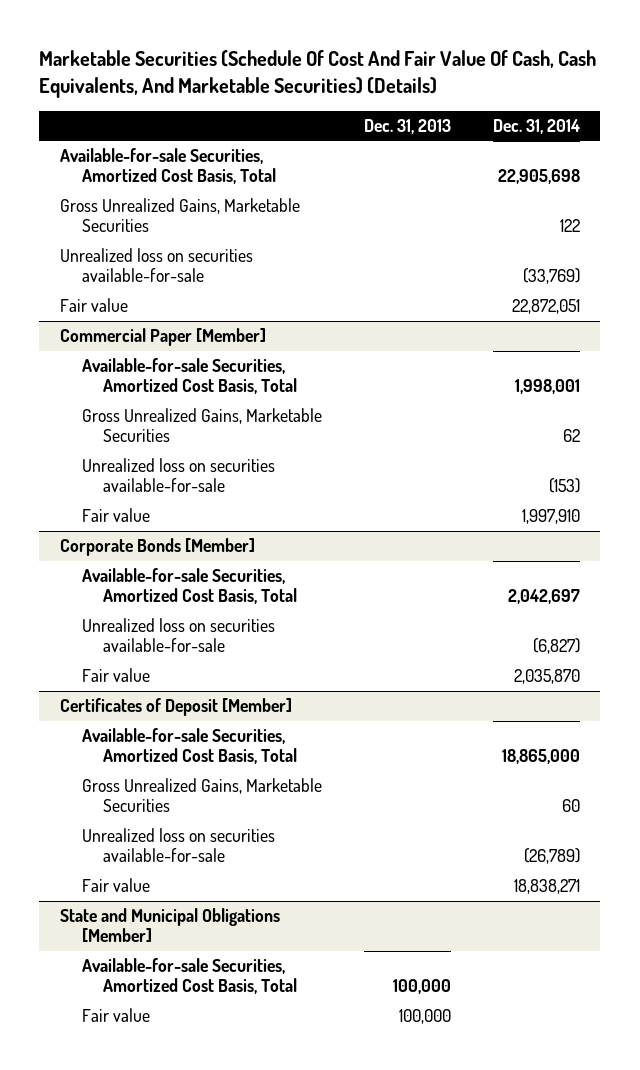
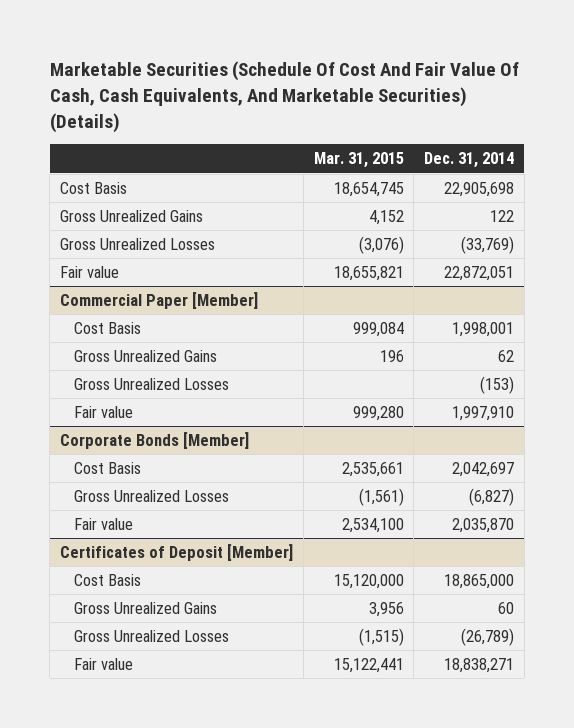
- | Dec. 31, 2013 | Dec. 31, 2014
+ | Mar. 31, 2015 | Dec. 31, 2014
- Available-for-sale Securities, Amortized Cost Basis, Total | | 22,905,698
- Gross Unrealized Gains, Marketable Securities | | 122
- Unrealized loss on securities available-for-sale | | (33,769)
+ Cost Basis | 18,654,745 | 22,905,698
+ Gross Unrealized Gains | 4,152 | 122
+ Gross Unrealized Losses | (3,076) | (33,769)
@ Commercial Paper [Member]
- Available-for-sale Securities, Amortized Cost Basis, Total | | 1,998,001
- Gross Unrealized Gains, Marketable Securities | | 62
- Unrealized loss on securities available-for-sale | | (153)
+ Cost Basis | 999,084 | 1,998,001
+ Gross Unrealized Gains | 196 | 62
+ Gross Unrealized Losses | | (153)
@ Corporate Bonds [Member]
- Available-for-sale Securities, Amortized Cost Basis, Total | | 2,042,697
- Unrealized loss on securities available-for-sale | | (6,827)
+ Cost Basis | 2,535,661 | 2,042,697
+ Gross Unrealized Losses | (1,561) | (6,827)
@ Certificates of Deposit [Member]
- Available-for-sale Securities, Amortized Cost Basis, Total | | 18,865,000
- Gross Unrealized Gains, Marketable Securities | | 60
- Unrealized loss on securities available-for-sale | | (26,789)
+ Cost Basis | 15,120,000 | 18,865,000
+ Gross Unrealized Gains | 3,956 | 60
+ Gross Unrealized Losses | (1,515) | (26,789)
- State and Municipal Obligations [Member]
- Available-for-sale Securities, Amortized Cost Basis, Total | 100,000 |
- Fair value | 100,000 |

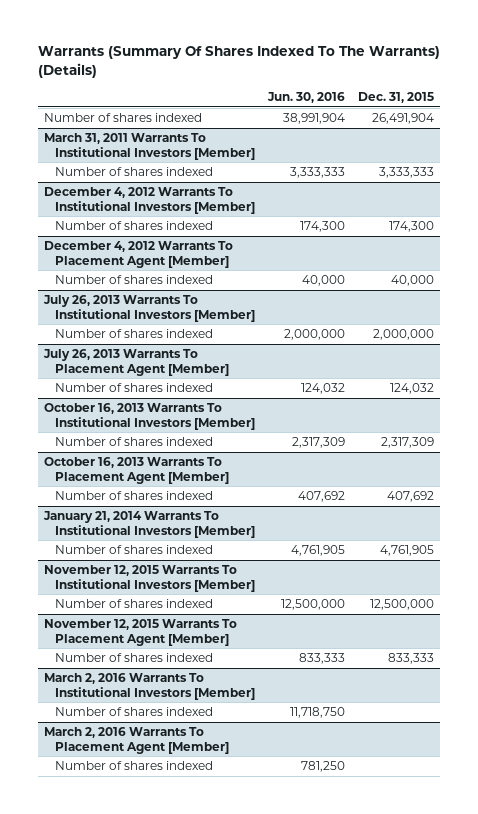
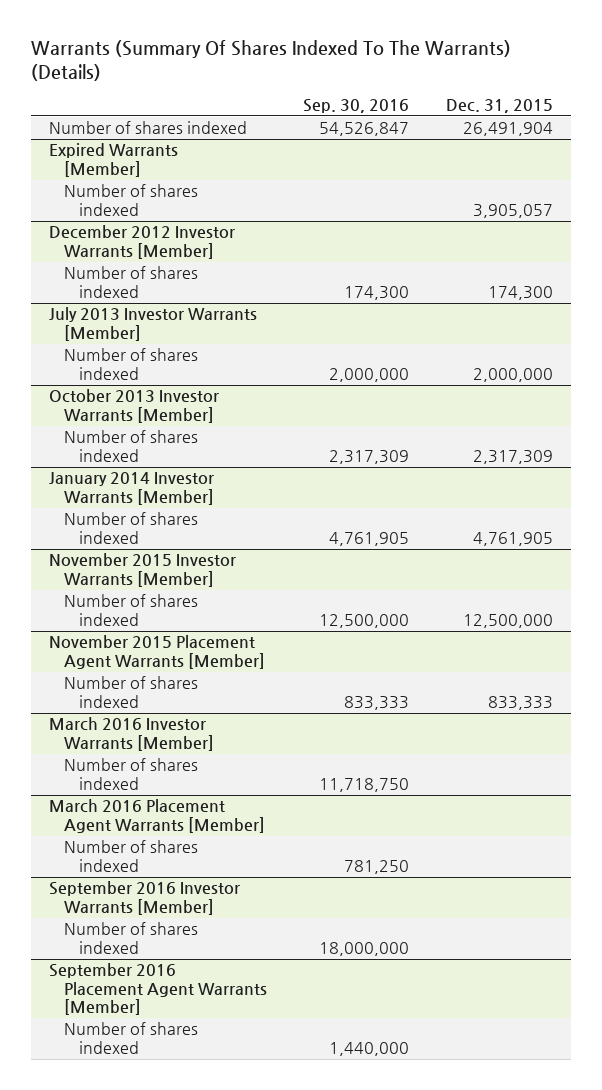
- | Jun. 30, 2016 | Dec. 31, 2015
+ | Sep. 30, 2016 | Dec. 31, 2015
- March 31, 2011 Warrants To Institutional Investors [Member]
- Number of shares indexed | 3,333,333 | 3,333,333
- December 4, 2012 Warrants To Institutional Investors [Member]
+ Expired Warrants [Member]
+ Number of shares indexed | | 3,905,057
+ December 2012 Investor Warrants [Member]
- December 4, 2012 Warrants To Placement Agent [Member]
- Number of shares indexed | 40,000 | 40,000
- July 26, 2013 Warrants To Institutional Investors [Member]
+ July 2013 Investor Warrants [Member]
- July 26, 2013 Warrants To Placement Agent [Member]
- Number of shares indexed | 124,032 | 124,032
- October 16, 2013 Warrants To Institutional Investors [Member]
+ October 2013 Investor Warrants [Member]
- October 16, 2013 Warrants To Placement Agent [Member]
- Number of shares indexed | 407,692 | 407,692
- January 21, 2014 Warrants To Institutional Investors [Member]
+ January 2014 Investor Warrants [Member]
- November 12, 2015 Warrants To Institutional Investors [Member]
+ November 2015 Investor Warrants [Member]
- November 12, 2015 Warrants To Placement Agent [Member]
+ November 2015 Placement Agent Warrants [Member]
- March 2, 2016 Warrants To Institutional Investors [Member]
+ March 2016 Investor Warrants [Member]
- March 2, 2016 Warrants To Placement Agent [Member]
+ March 2016 Placement Agent Warrants [Member]
+ September 2016 Investor Warrants [Member]
+ Number of shares indexed | 18,000,000 |
+ September 2016 Placement Agent Warrants [Member]
+ Number of shares indexed | 1,440,000 |

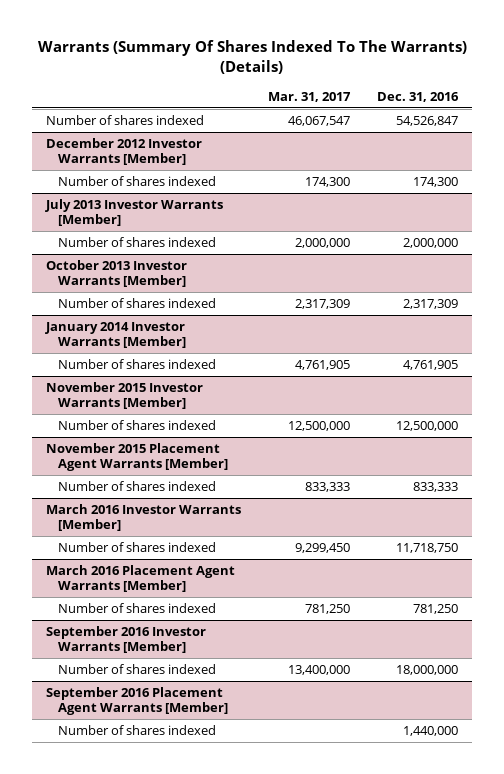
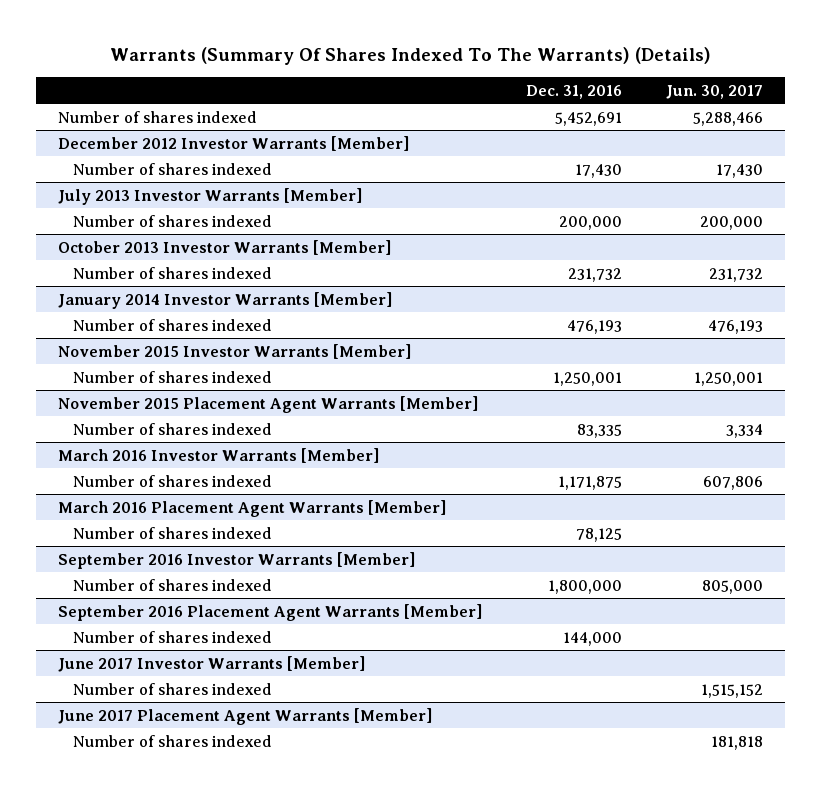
- | Mar. 31, 2017 | Dec. 31, 2016
+ | Dec. 31, 2016 | Jun. 30, 2017
- Number of shares indexed | 46,067,547 | 54,526,847
+ Number of shares indexed | 5,452,691 | 5,288,466
@ December 2012 Investor Warrants [Member]
- Number of shares indexed | 174,300 | 174,300
+ Number of shares indexed | 17,430 | 17,430
@ July 2013 Investor Warrants [Member]
- Number of shares indexed | 2,000,000 | 2,000,000
+ Number of shares indexed | 200,000 | 200,000
@ October 2013 Investor Warrants [Member]
- Number of shares indexed | 2,317,309 | 2,317,309
+ Number of shares indexed | 231,732 | 231,732
@ January 2014 Investor Warrants [Member]
- Number of shares indexed | 4,761,905 | 4,761,905
+ Number of shares indexed | 476,193 | 476,193
@ November 2015 Investor Warrants [Member]
- Number of shares indexed | 12,500,000 | 12,500,000
+ Number of shares indexed | 1,250,001 | 1,250,001
@ November 2015 Placement Agent Warrants [Member]
- Number of shares indexed | 833,333 | 833,333
+ Number of shares indexed | 83,335 | 3,334
@ March 2016 Investor Warrants [Member]
- Number of shares indexed | 9,299,450 | 11,718,750
+ Number of shares indexed | 1,171,875 | 607,806
@ March 2016 Placement Agent Warrants [Member]
- Number of shares indexed | 781,250 | 781,250
+ Number of shares indexed | 78,125 |
@ September 2016 Investor Warrants [Member]
- Number of shares indexed | 13,400,000 | 18,000,000
+ Number of shares indexed | 1,800,000 | 805,000
@ September 2016 Placement Agent Warrants [Member]
- Number of shares indexed | | 1,440,000
+ Number of shares indexed | 144,000 |
+ June 2017 Investor Warrants [Member]
+ Number of shares indexed | | 1,515,152
+ June 2017 Placement Agent Warrants [Member]
+ Number of shares indexed | | 181,818

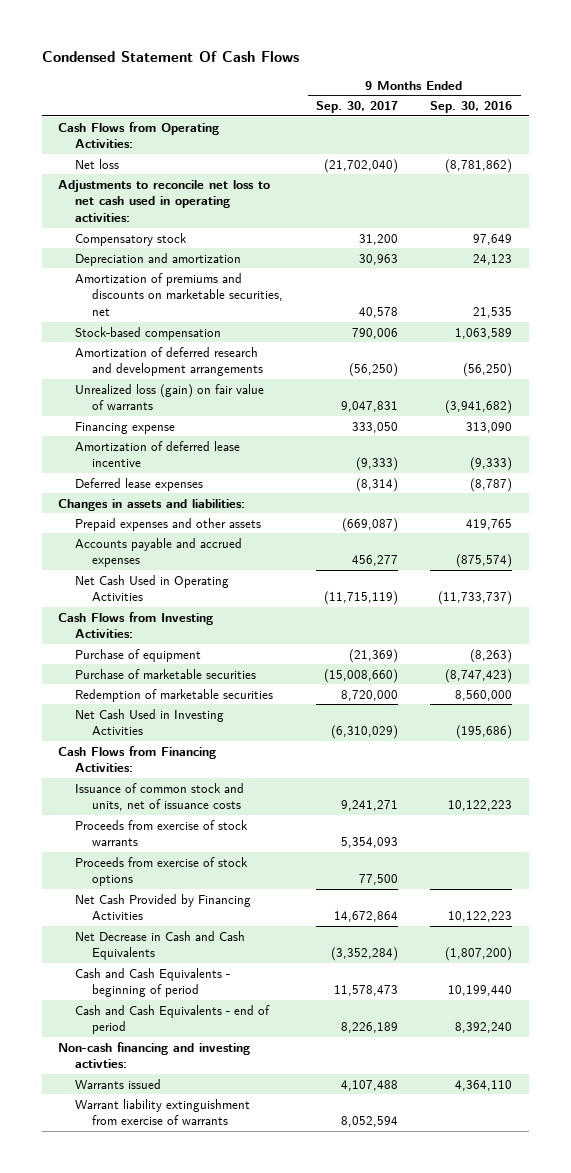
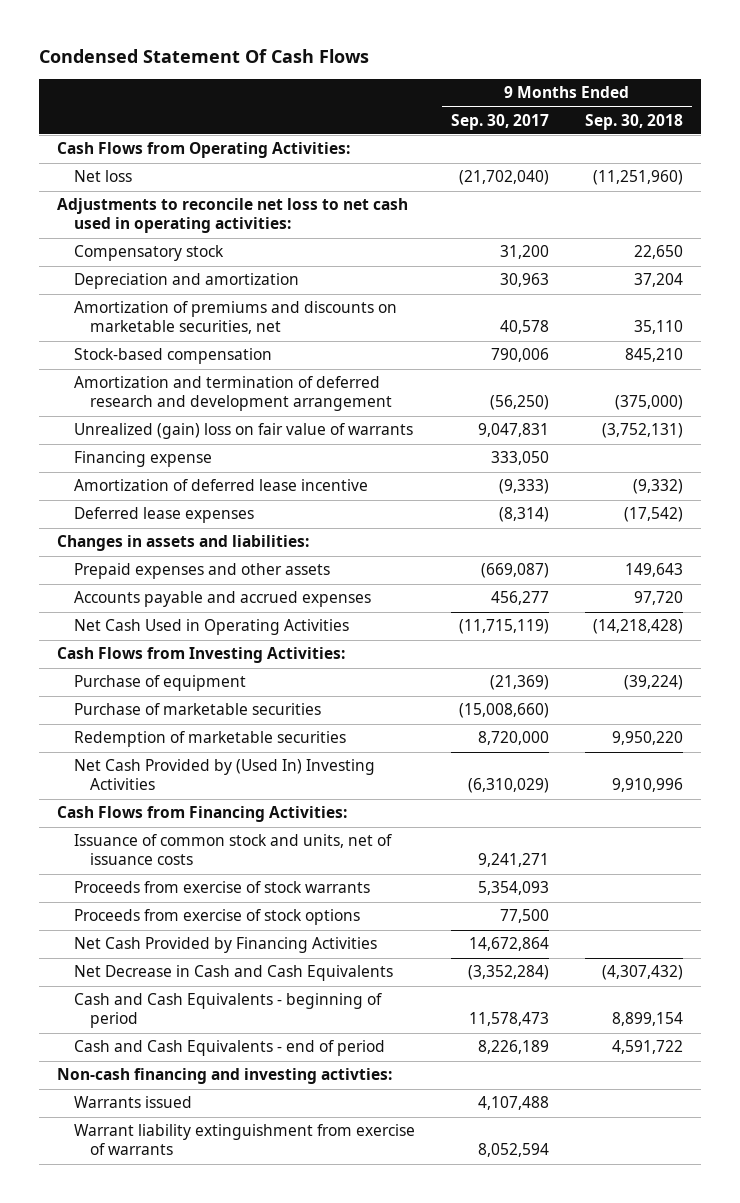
- | 9 Months Ended Sep. 30, 2017 | 9 Months Ended Sep. 30, 2016
+ | 9 Months Ended Sep. 30, 2017 | 9 Months Ended Sep. 30, 2018
- Amortization of deferred research and development arrangements | (56,250) | (56,250)
- Unrealized loss (gain) on fair value of warrants | 9,047,831 | (3,941,682)
+ Amortization and termination of deferred research and development arrangement | (56,250) | (375,000)
+ Unrealized (gain) loss on fair value of warrants | 9,047,831 | (3,752,131)
- Net Cash Used in Investing Activities | (6,310,029) | (195,686)
+ Net Cash Provided by (Used In) Investing Activities | (6,310,029) | 9,910,996

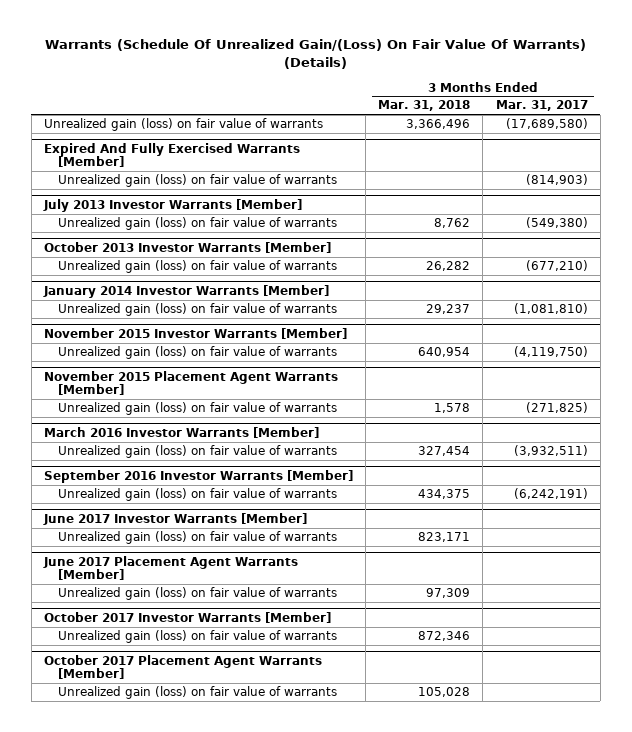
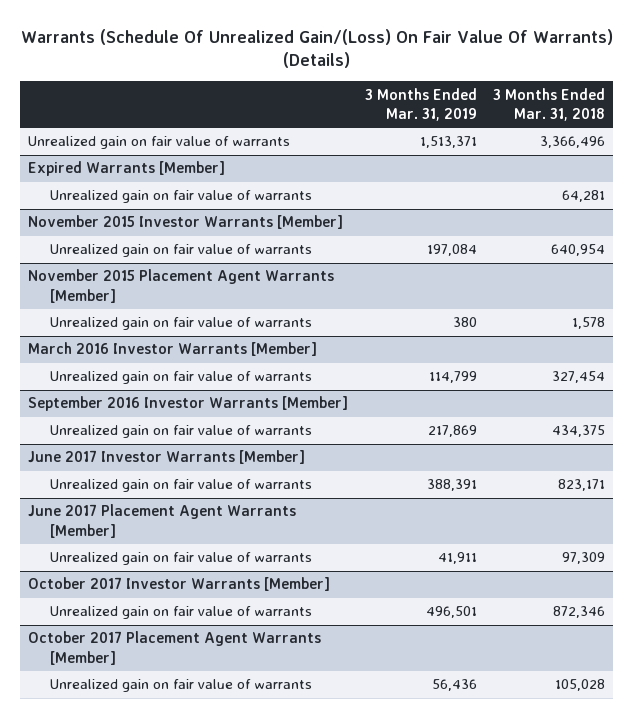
- | 3 Months Ended Mar. 31, 2018 | 3 Months Ended Mar. 31, 2017
+ | 3 Months Ended Mar. 31, 2019 | 3 Months Ended Mar. 31, 2018
- Unrealized gain (loss) on fair value of warrants | 3,366,496 | (17,689,580)
- Expired And Fully Exercised Warrants [Member]
- Unrealized gain (loss) on fair value of warrants | | (814,903)
- July 2013 Investor Warrants [Member]
- Unrealized gain (loss) on fair value of warrants | 8,762 | (549,380)
- October 2013 Investor Warrants [Member]
- Unrealized gain (loss) on fair value of warrants | 26,282 | (677,210)
- January 2014 Investor Warrants [Member]
- Unrealized gain (loss) on fair value of warrants | 29,237 | (1,081,810)
+ Unrealized gain on fair value of warrants | 1,513,371 | 3,366,496
+ Expired Warrants [Member]
+ Unrealized gain on fair value of warrants | | 64,281
@ November 2015 Investor Warrants [Member]
- Unrealized gain (loss) on fair value of warrants | 640,954 | (4,119,750)
+ Unrealized gain on fair value of warrants | 197,084 | 640,954
@ November 2015 Placement Agent Warrants [Member]
- Unrealized gain (loss) on fair value of warrants | 1,578 | (271,825)
+ Unrealized gain on fair value of warrants | 380 | 1,578
@ March 2016 Investor Warrants [Member]
- Unrealized gain (loss) on fair value of warrants | 327,454 | (3,932,511)
+ Unrealized gain on fair value of warrants | 114,799 | 327,454
@ September 2016 Investor Warrants [Member]
- Unrealized gain (loss) on fair value of warrants | 434,375 | (6,242,191)
+ Unrealized gain on fair value of warrants | 217,869 | 434,375
@ June 2017 Investor Warrants [Member]
- Unrealized gain (loss) on fair value of warrants | 823,171 |
+ Unrealized gain on fair value of warrants | 388,391 | 823,171
@ June 2017 Placement Agent Warrants [Member]
- Unrealized gain (loss) on fair value of warrants | 97,309 |
+ Unrealized gain on fair value of warrants | 41,911 | 97,309
@ October 2017 Investor Warrants [Member]
- Unrealized gain (loss) on fair value of warrants | 872,346 |
+ Unrealized gain on fair value of warrants | 496,501 | 872,346
@ October 2017 Placement Agent Warrants [Member]
- Unrealized gain (loss) on fair value of warrants | 105,028 |
+ Unrealized gain on fair value of warrants | 56,436 | 105,028

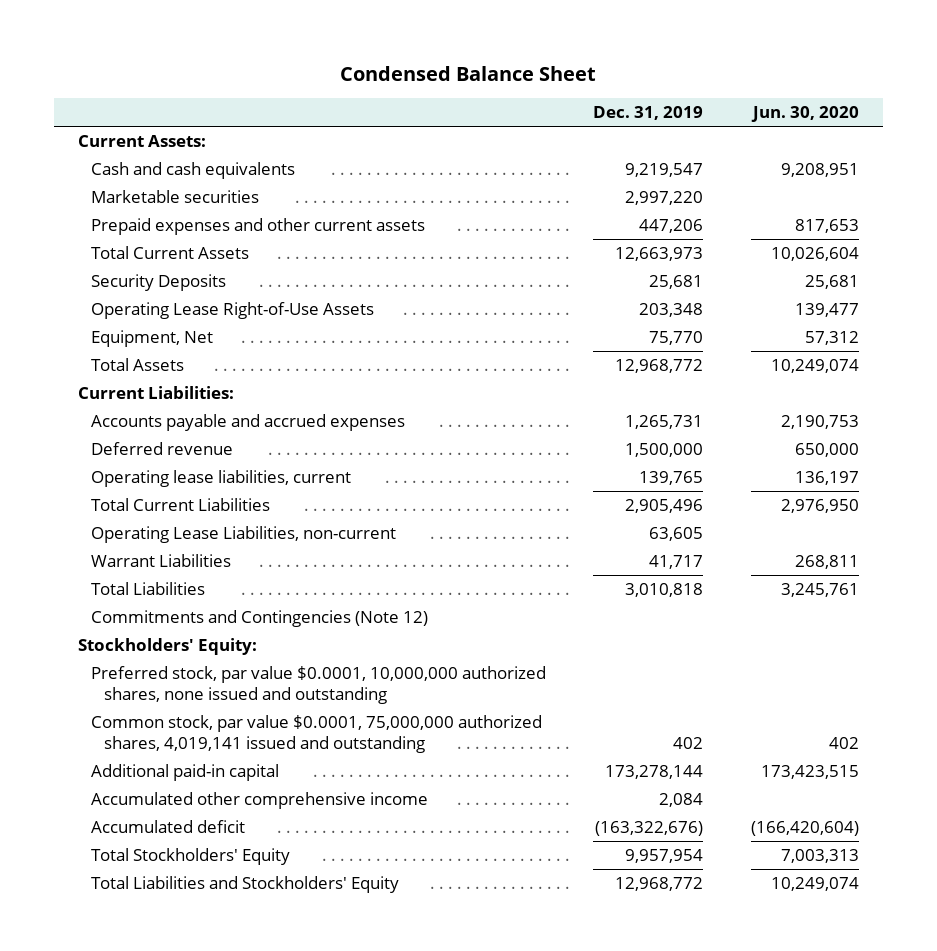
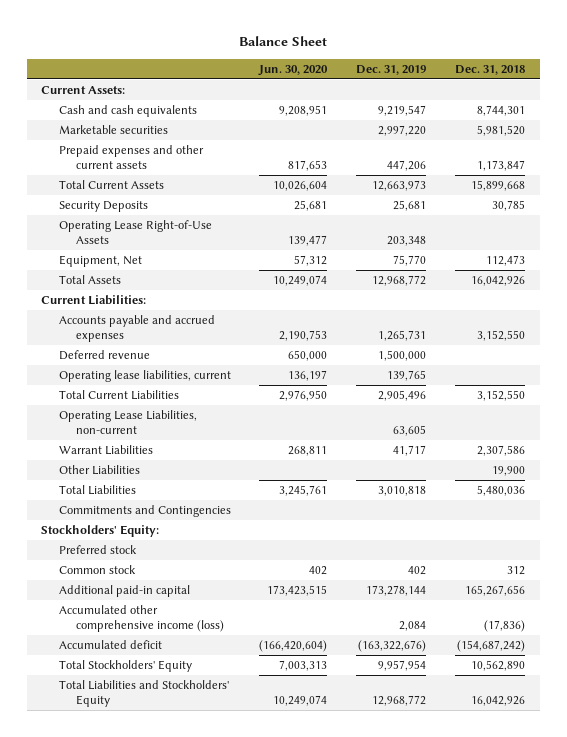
- Condensed Balance Sheet
+ Balance Sheet
- | Dec. 31, 2019 | Jun. 30, 2020
+ | Jun. 30, 2020 | Dec. 31, 2019 | Dec. 31, 2018
+ Other Liabilities | | | 19,900
- Commitments and Contingencies (Note 12)
+ Commitments and Contingencies
- Preferred stock, par value $0.0001, 10,000,000 authorized shares, none issued and outstanding
- Common stock, par value $0.0001, 75,000,000 authorized shares, 4,019,141 issued and outstanding | 402 | 402
+ Preferred stock
+ Common stock | 402 | 402 | 312
- Accumulated other comprehensive income | 2,084 |
+ Accumulated other comprehensive income (loss) | | 2,084 | (17,836)

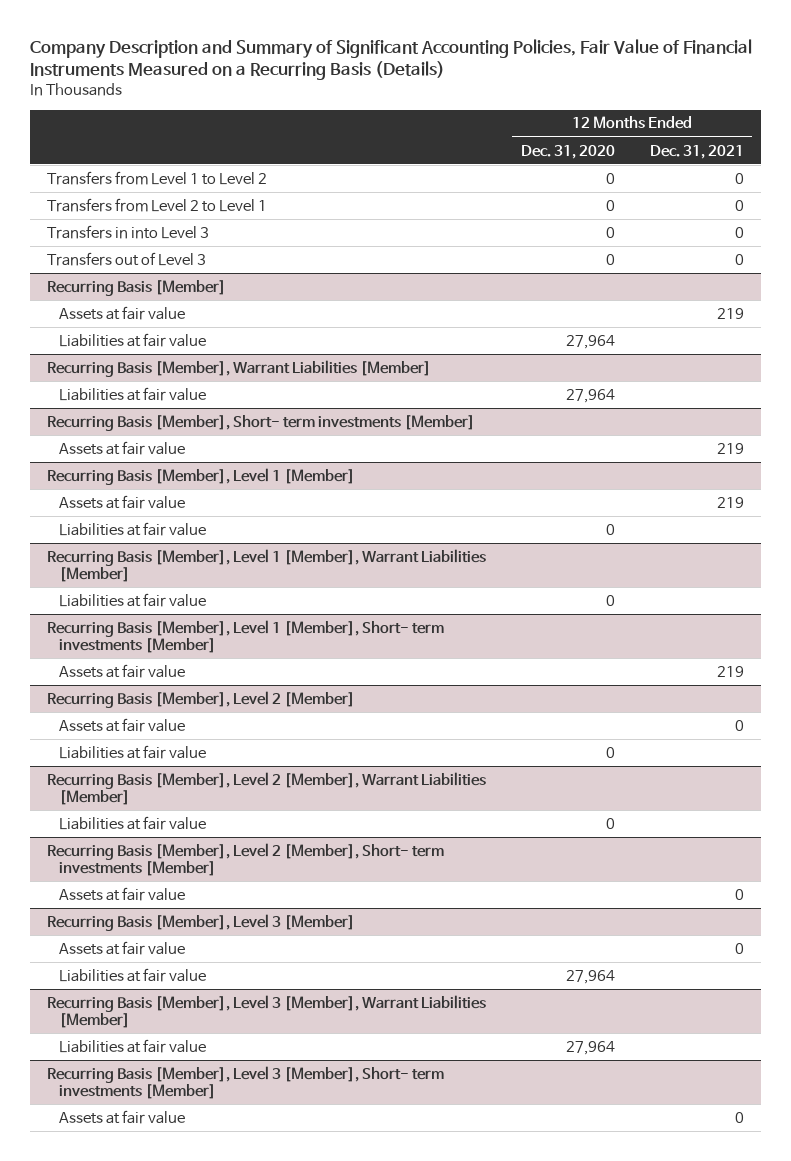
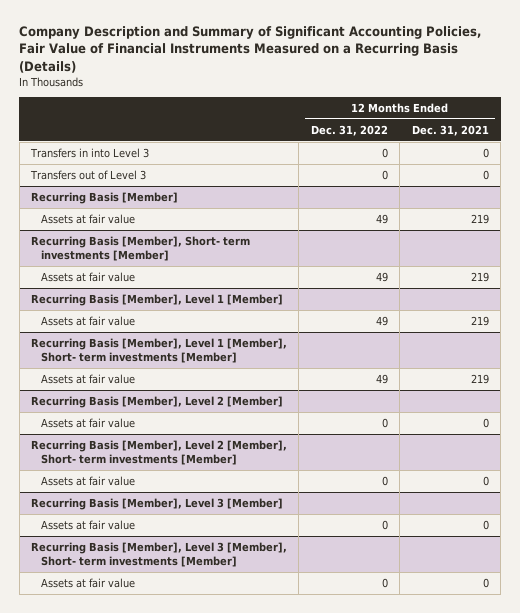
- | 12 Months Ended Dec. 31, 2020 | 12 Months Ended Dec. 31, 2021
+ | 12 Months Ended Dec. 31, 2022 | 12 Months Ended Dec. 31, 2021
- Transfers from Level 1 to Level 2 | 0 | 0
- Transfers from Level 2 to Level 1 | 0 | 0
@ Recurring Basis [Member]
- Liabilities at fair value | 27,964 |
- Recurring Basis [Member], Warrant Liabilities [Member]
- Liabilities at fair value | 27,964 |
@ Recurring Basis [Member], Level 1 [Member]
- Liabilities at fair value | 0 |
- Recurring Basis [Member], Level 1 [Member], Warrant Liabilities [Member]
- Liabilities at fair value | 0 |
@ Recurring Basis [Member], Level 2 [Member]
- Liabilities at fair value | 0 |
- Recurring Basis [Member], Level 2 [Member], Warrant Liabilities [Member]
- Liabilities at fair value | 0 |
@ Recurring Basis [Member], Level 3 [Member]
- Liabilities at fair value | 27,964 |
- Recurring Basis [Member], Level 3 [Member], Warrant Liabilities [Member]
- Liabilities at fair value | 27,964 |

